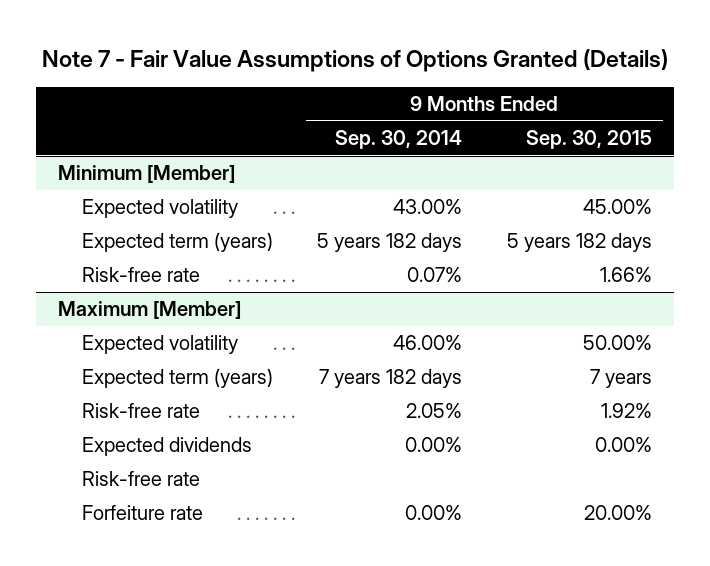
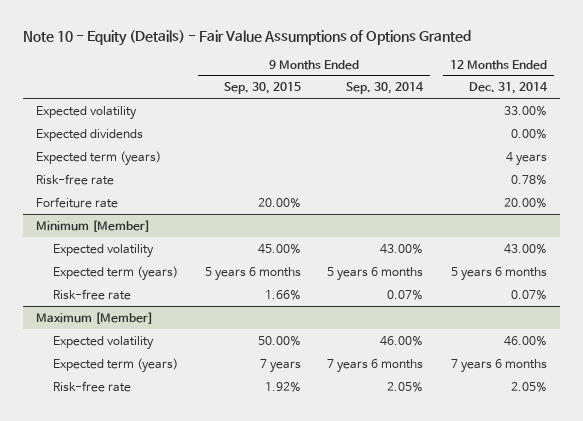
- Note 7 - Fair Value Assumptions of Options Granted (Details)
+ Note 10 - Equity (Details) - Fair Value Assumptions of Options Granted
- | 9 Months Ended Sep. 30, 2014 | 9 Months Ended Sep. 30, 2015
+ | 9 Months Ended Sep. 30, 2015 | 9 Months Ended Sep. 30, 2014 | 12 Months Ended Dec. 31, 2014
+ Expected volatility | | | 33.00%
+ Expected dividends | | | 0.00%
+ Expected term (years) | | | 4 years
+ Risk-free rate | | | 0.78%
+ Forfeiture rate | 20.00% | | 20.00%
@ Minimum [Member]
- Expected term (years) | 5 years 182 days | 5 years 182 days
+ Expected term (years) | 5 years 6 months | 5 years 6 months | 5 years 6 months
@ Maximum [Member]
- Expected term (years) | 7 years 182 days | 7 years
+ Expected term (years) | 7 years | 7 years 6 months | 7 years 6 months
- Expected dividends | 0.00% | 0.00%
- Risk-free rate
- Forfeiture rate | 0.00% | 20.00%

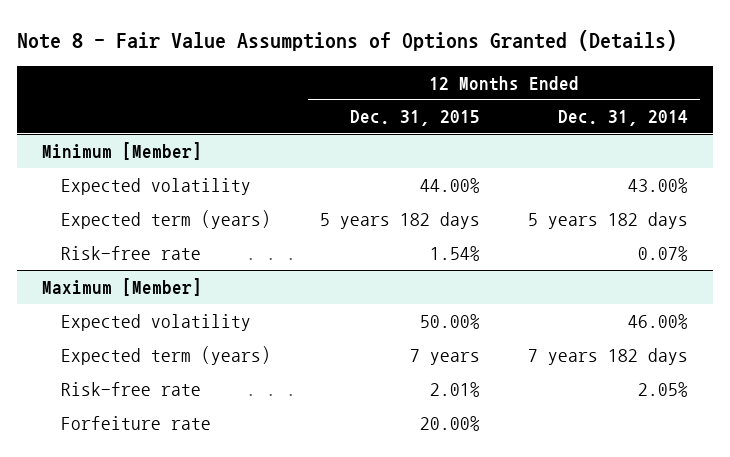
- Note 10 - Equity (Details) - Fair Value Assumptions of Options Granted
+ Note 8 - Fair Value Assumptions of Options Granted (Details)
- | 9 Months Ended Sep. 30, 2015 | 9 Months Ended Sep. 30, 2014 | 12 Months Ended Dec. 31, 2014
+ | 12 Months Ended Dec. 31, 2015 | 12 Months Ended Dec. 31, 2014
- Expected volatility | | | 33.00%
- Expected dividends | | | 0.00%
- Expected term (years) | | | 4 years
- Risk-free rate | | | 0.78%
- Forfeiture rate | 20.00% | | 20.00%
@ Minimum [Member]
- Expected term (years) | 5 years 6 months | 5 years 6 months | 5 years 6 months
+ Expected term (years) | 5 years 182 days | 5 years 182 days
@ Maximum [Member]
- Expected term (years) | 7 years | 7 years 6 months | 7 years 6 months
+ Expected term (years) | 7 years | 7 years 182 days
+ Forfeiture rate | 20.00% |

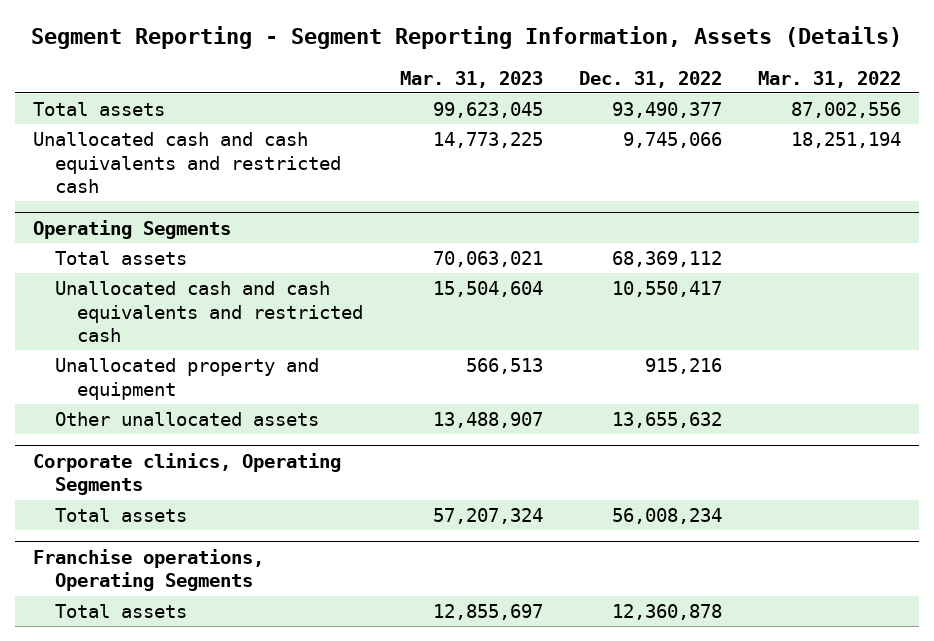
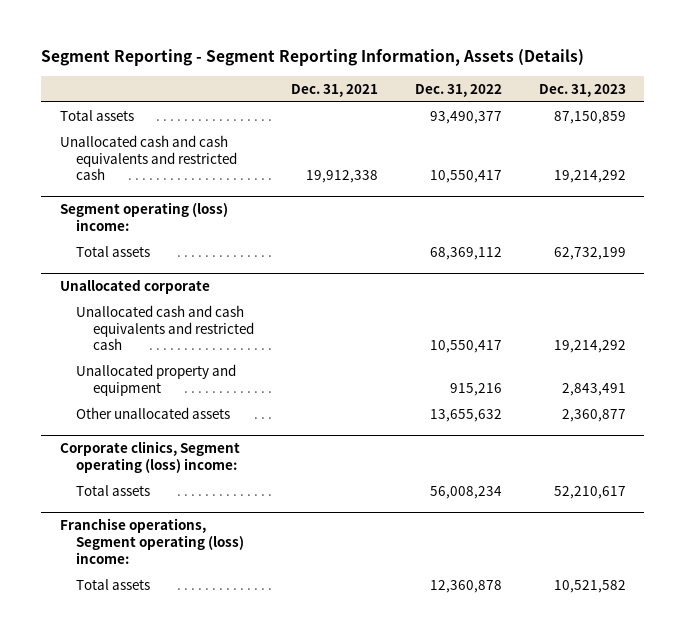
- | Mar. 31, 2023 | Dec. 31, 2022 | Mar. 31, 2022
+ | Dec. 31, 2021 | Dec. 31, 2022 | Dec. 31, 2023
- Unallocated cash and cash equivalents and restricted cash | 14,773,225 | 9,745,066 | 18,251,194
- Operating Segments
+ Unallocated cash and cash equivalents and restricted cash | 19,912,338 | 10,550,417 | 19,214,292
+ Segment operating (loss) income:
+ Unallocated corporate
- Corporate clinics, Operating Segments
+ Corporate clinics, Segment operating (loss) income:
- Franchise operations, Operating Segments
+ Franchise operations, Segment operating (loss) income:

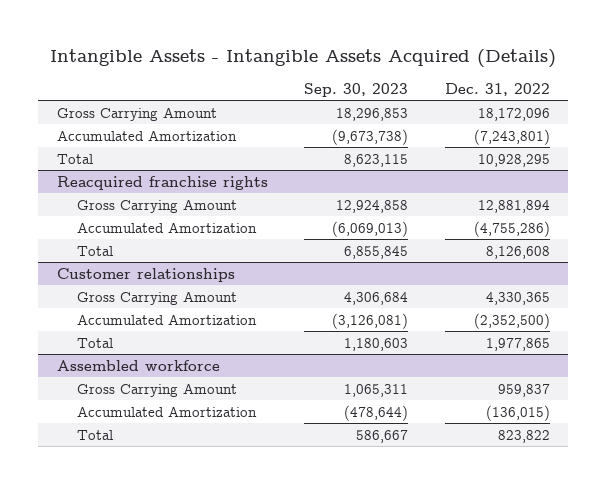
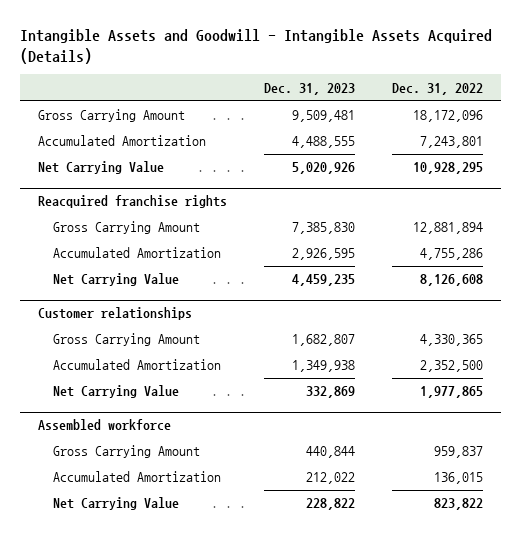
- Intangible Assets - Intangible Assets Acquired (Details)
+ Intangible Assets and Goodwill - Intangible Assets Acquired (Details)
- | Sep. 30, 2023 | Dec. 31, 2022
+ | Dec. 31, 2023 | Dec. 31, 2022
- Accumulated Amortization | (9,673,738) | (7,243,801)
- Total | 8,623,115 | 10,928,295
+ Accumulated Amortization | 4,488,555 | 7,243,801
+ Net Carrying Value | 5,020,926 | 10,928,295
@ Reacquired franchise rights
- Accumulated Amortization | (6,069,013) | (4,755,286)
- Total | 6,855,845 | 8,126,608
+ Accumulated Amortization | 2,926,595 | 4,755,286
+ Net Carrying Value | 4,459,235 | 8,126,608
@ Customer relationships
- Accumulated Amortization | (3,126,081) | (2,352,500)
- Total | 1,180,603 | 1,977,865
+ Accumulated Amortization | 1,349,938 | 2,352,500
+ Net Carrying Value | 332,869 | 1,977,865
@ Assembled workforce
- Accumulated Amortization | (478,644) | (136,015)
- Total | 586,667 | 823,822
+ Accumulated Amortization | 212,022 | 136,015
+ Net Carrying Value | 228,822 | 823,822

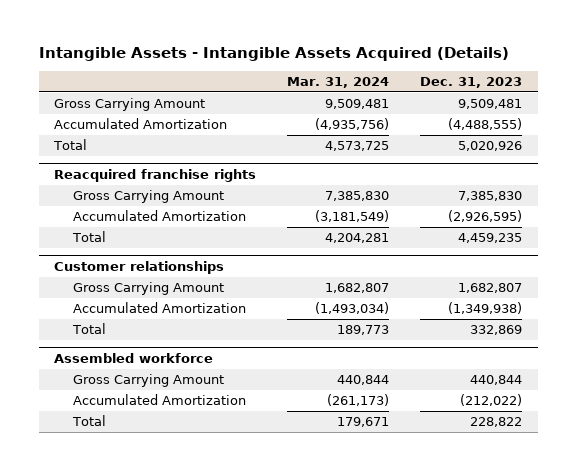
- Intangible Assets and Goodwill - Intangible Assets Acquired (Details)
+ Intangible Assets - Intangible Assets Acquired (Details)
- | Dec. 31, 2023 | Dec. 31, 2022
+ | Mar. 31, 2024 | Dec. 31, 2023
- Accumulated Amortization | 4,488,555 | 7,243,801
- Net Carrying Value | 5,020,926 | 10,928,295
+ Accumulated Amortization | (4,935,756) | (4,488,555)
+ Total | 4,573,725 | 5,020,926
@ Reacquired franchise rights
- Accumulated Amortization | 2,926,595 | 4,755,286
- Net Carrying Value | 4,459,235 | 8,126,608
+ Accumulated Amortization | (3,181,549) | (2,926,595)
+ Total | 4,204,281 | 4,459,235
@ Customer relationships
- Accumulated Amortization | 1,349,938 | 2,352,500
- Net Carrying Value | 332,869 | 1,977,865
+ Accumulated Amortization | (1,493,034) | (1,349,938)
+ Total | 189,773 | 332,869
@ Assembled workforce
- Accumulated Amortization | 212,022 | 136,015
- Net Carrying Value | 228,822 | 823,822
+ Accumulated Amortization | (261,173) | (212,022)
+ Total | 179,671 | 228,822

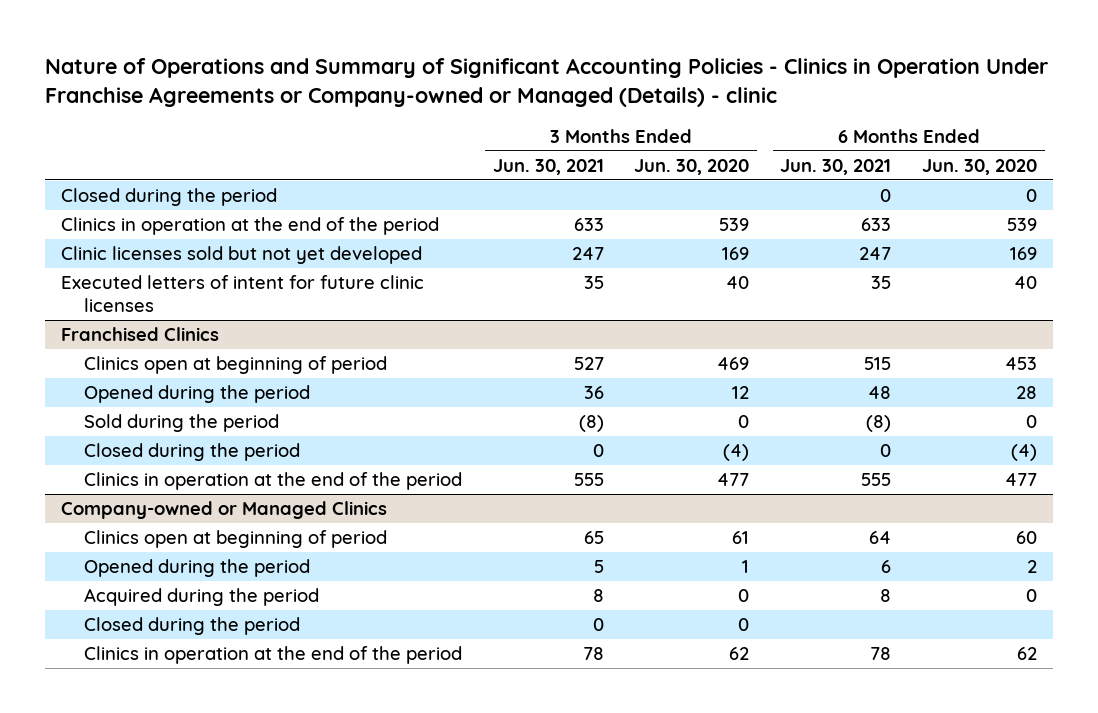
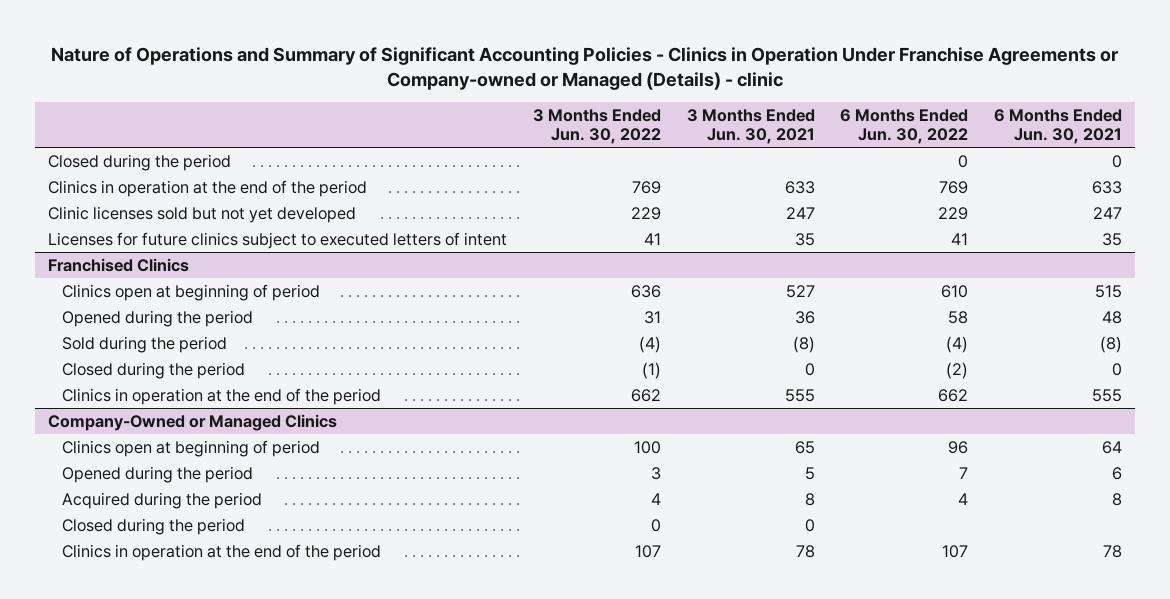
- | 3 Months Ended Jun. 30, 2021 | 3 Months Ended Jun. 30, 2020 | 6 Months Ended Jun. 30, 2021 | 6 Months Ended Jun. 30, 2020
+ | 3 Months Ended Jun. 30, 2022 | 3 Months Ended Jun. 30, 2021 | 6 Months Ended Jun. 30, 2022 | 6 Months Ended Jun. 30, 2021
- Executed letters of intent for future clinic licenses | 35 | 40 | 35 | 40
+ Licenses for future clinics subject to executed letters of intent | 41 | 35 | 41 | 35
- Company-owned or Managed Clinics
+ Company-Owned or Managed Clinics

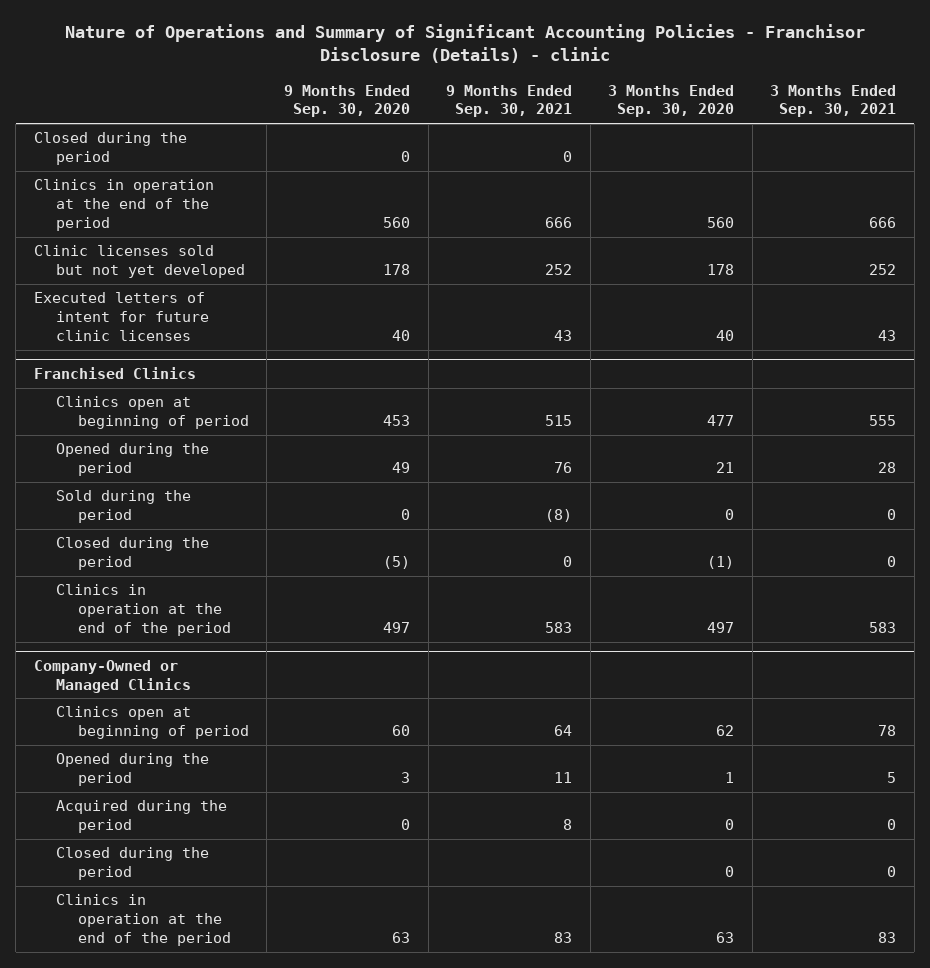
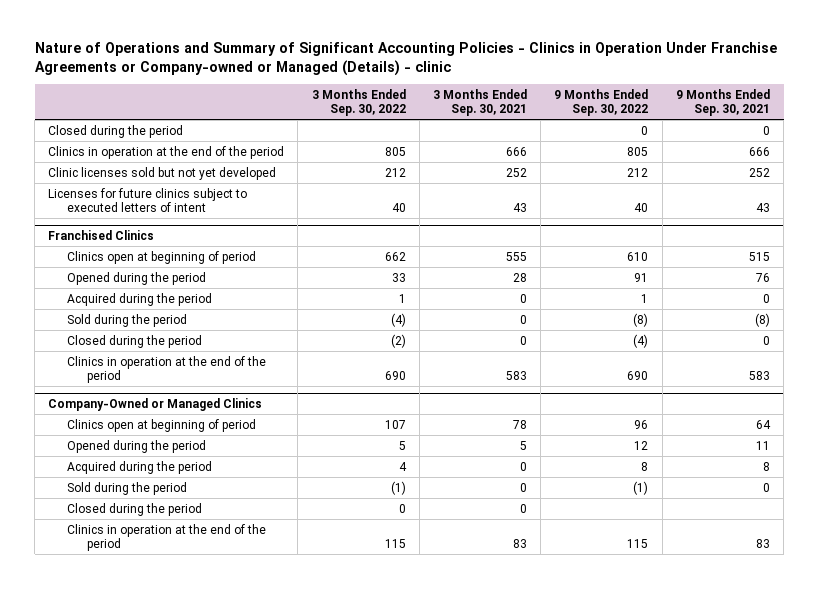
- Nature of Operations and Summary of Significant Accounting Policies - Franchisor Disclosure (Details) - clinic
+ Nature of Operations and Summary of Significant Accounting Policies - Clinics in Operation Under Franchise Agreements or Company-owned or Managed (Details) - clinic
- | 9 Months Ended Sep. 30, 2020 | 9 Months Ended Sep. 30, 2021 | 3 Months Ended Sep. 30, 2020 | 3 Months Ended Sep. 30, 2021
+ | 3 Months Ended Sep. 30, 2022 | 3 Months Ended Sep. 30, 2021 | 9 Months Ended Sep. 30, 2022 | 9 Months Ended Sep. 30, 2021
- Executed letters of intent for future clinic licenses | 40 | 43 | 40 | 43
+ Licenses for future clinics subject to executed letters of intent | 40 | 43 | 40 | 43
@ Franchised Clinics
+ Acquired during the period | 1 | 0 | 1 | 0
@ Company-Owned or Managed Clinics
+ Sold during the period | (1) | 0 | (1) | 0

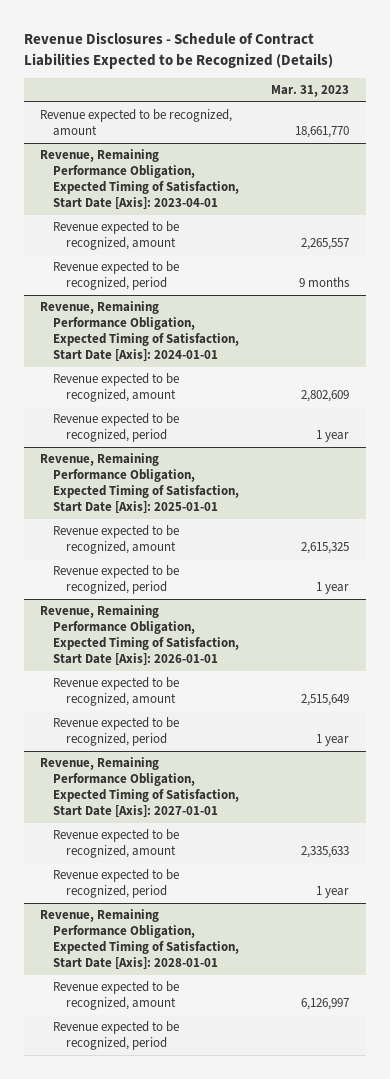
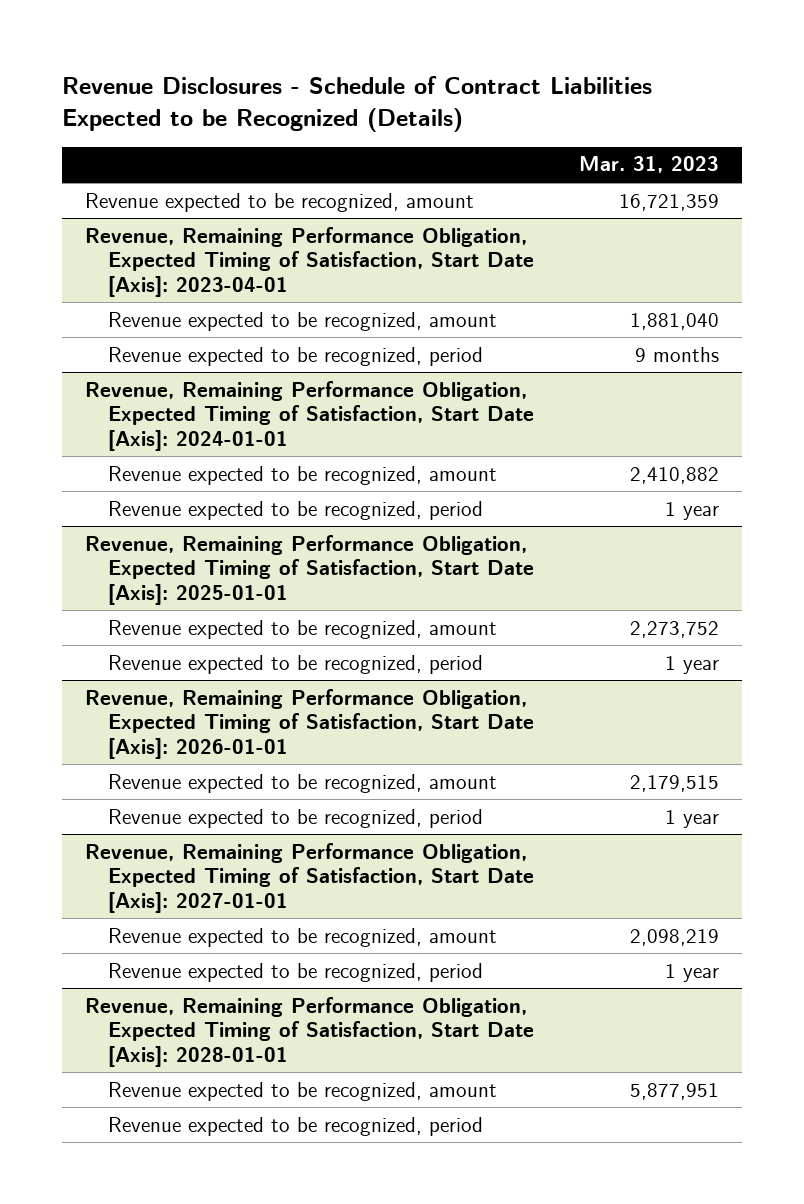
- Revenue expected to be recognized, amount | 18,661,770
+ Revenue expected to be recognized, amount | 16,721,359
@ Revenue, Remaining Performance Obligation, Expected Timing of Satisfaction, Start Date [Axis]: 2023-04-01
- Revenue expected to be recognized, amount | 2,265,557
+ Revenue expected to be recognized, amount | 1,881,040
@ Revenue, Remaining Performance Obligation, Expected Timing of Satisfaction, Start Date [Axis]: 2024-01-01
- Revenue expected to be recognized, amount | 2,802,609
+ Revenue expected to be recognized, amount | 2,410,882
@ Revenue, Remaining Performance Obligation, Expected Timing of Satisfaction, Start Date [Axis]: 2025-01-01
- Revenue expected to be recognized, amount | 2,615,325
+ Revenue expected to be recognized, amount | 2,273,752
@ Revenue, Remaining Performance Obligation, Expected Timing of Satisfaction, Start Date [Axis]: 2026-01-01
- Revenue expected to be recognized, amount | 2,515,649
+ Revenue expected to be recognized, amount | 2,179,515
@ Revenue, Remaining Performance Obligation, Expected Timing of Satisfaction, Start Date [Axis]: 2027-01-01
- Revenue expected to be recognized, amount | 2,335,633
+ Revenue expected to be recognized, amount | 2,098,219
@ Revenue, Remaining Performance Obligation, Expected Timing of Satisfaction, Start Date [Axis]: 2028-01-01
- Revenue expected to be recognized, amount | 6,126,997
+ Revenue expected to be recognized, amount | 5,877,951

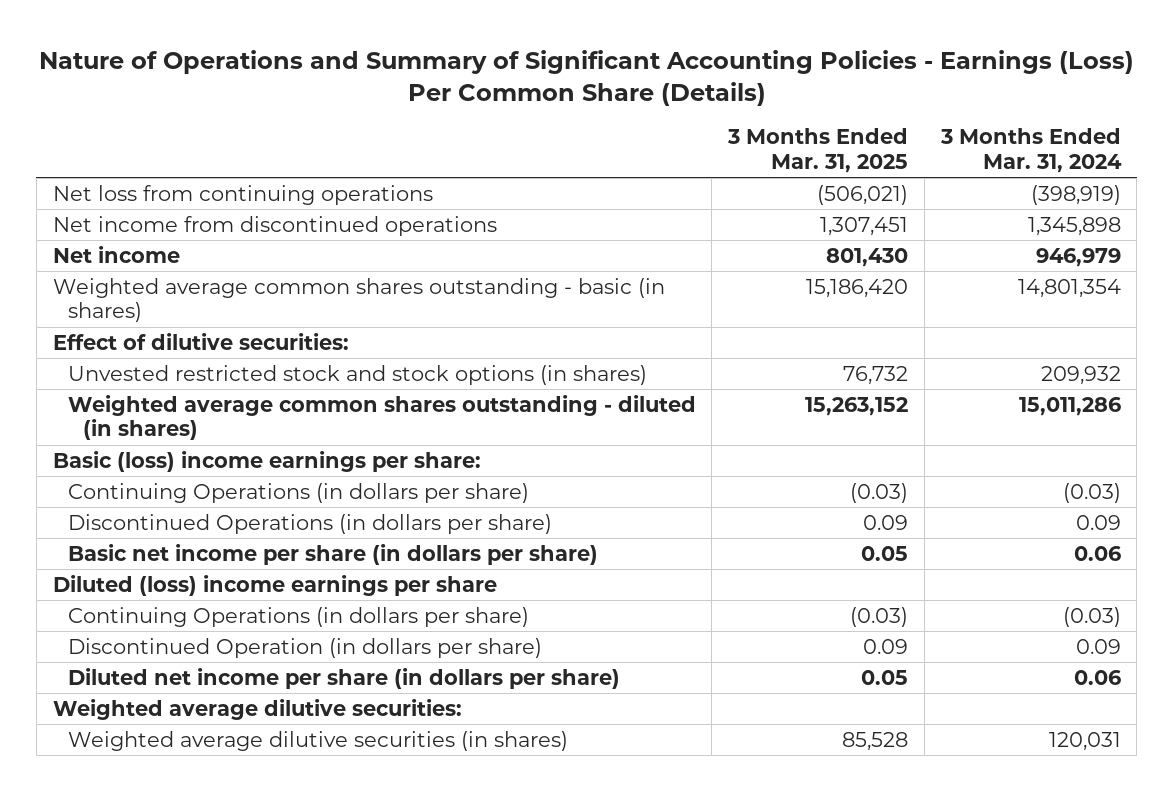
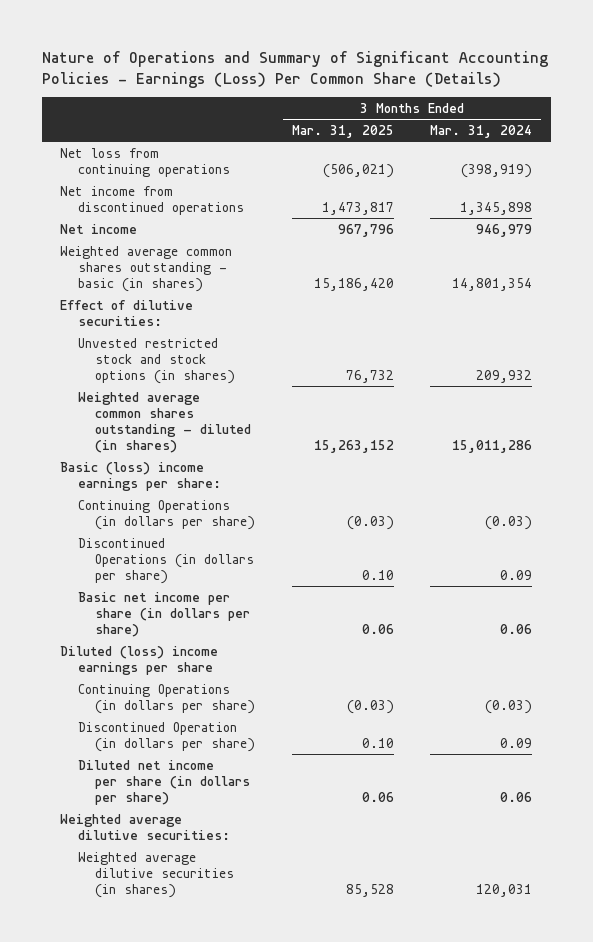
- Net income from discontinued operations | 1,307,451 | 1,345,898
- Net income | 801,430 | 946,979
+ Net income from discontinued operations | 1,473,817 | 1,345,898
+ Net income | 967,796 | 946,979
- Discontinued Operations (in dollars per share) | 0.09 | 0.09
- Basic net income per share (in dollars per share) | 0.05 | 0.06
+ Discontinued Operations (in dollars per share) | 0.10 | 0.09
+ Basic net income per share (in dollars per share) | 0.06 | 0.06
- Discontinued Operation (in dollars per share) | 0.09 | 0.09
- Diluted net income per share (in dollars per share) | 0.05 | 0.06
+ Discontinued Operation (in dollars per share) | 0.10 | 0.09
+ Diluted net income per share (in dollars per share) | 0.06 | 0.06

